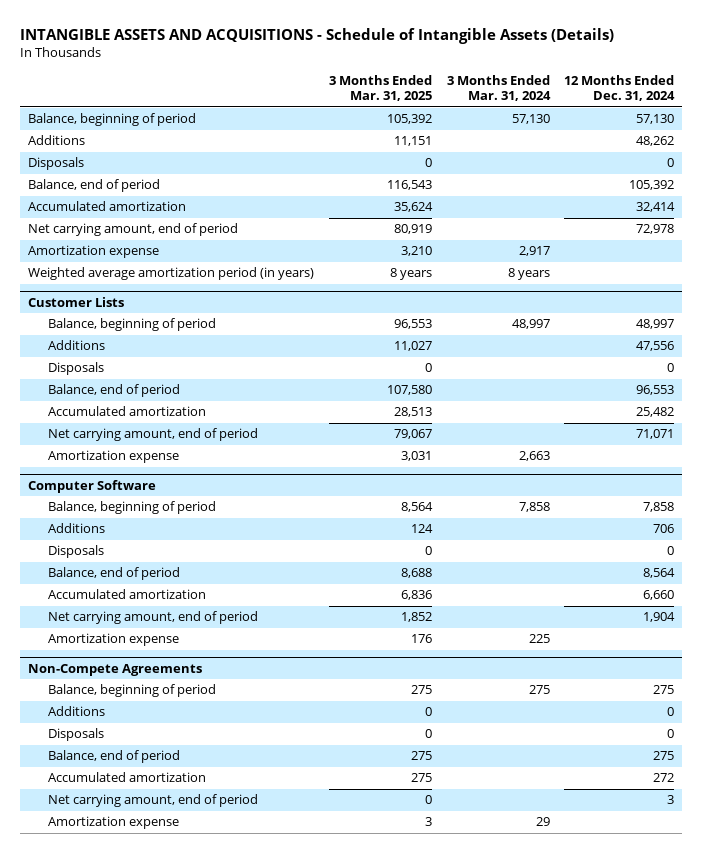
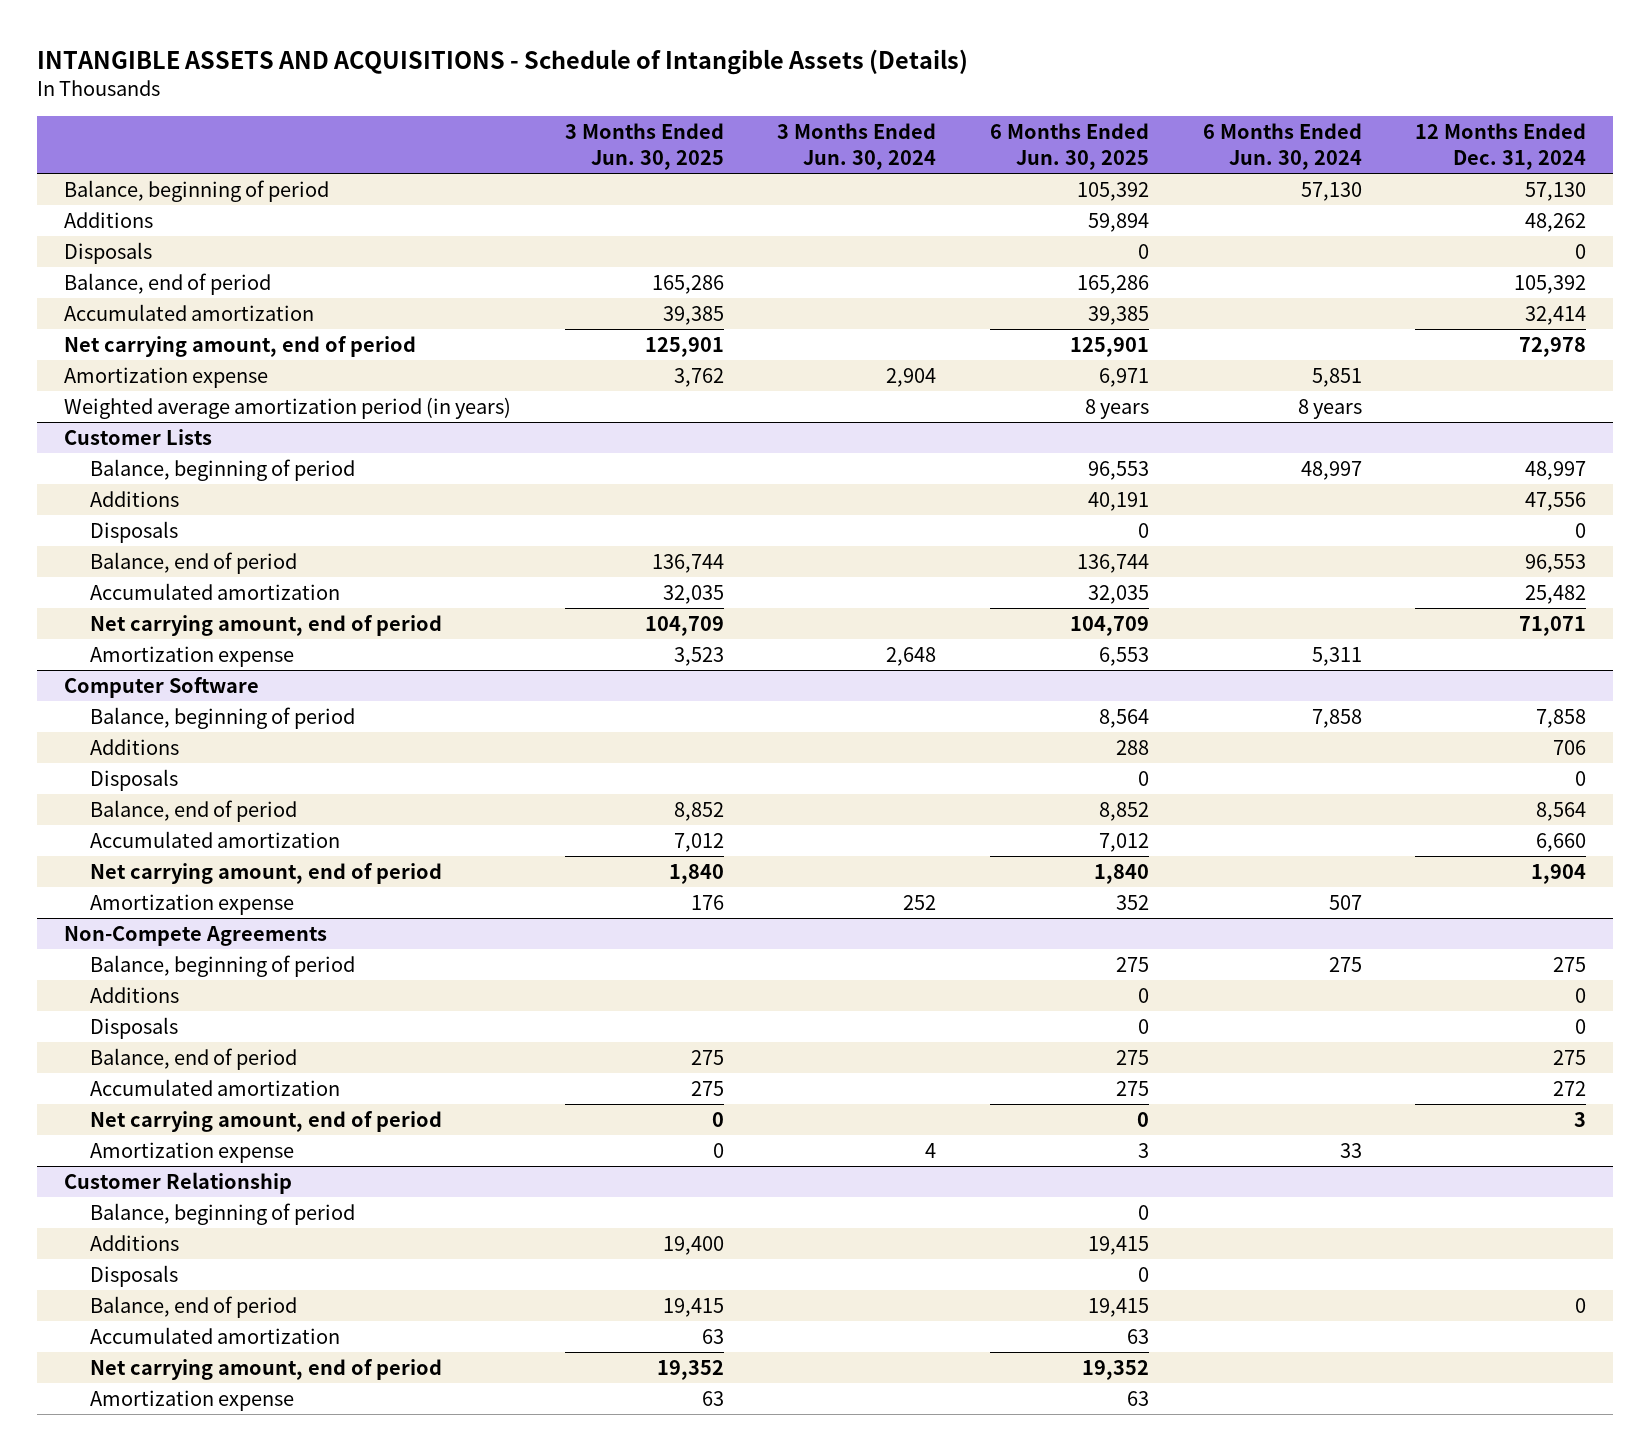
- | 3 Months Ended Mar. 31, 2025 | 3 Months Ended Mar. 31, 2024 | 12 Months Ended Dec. 31, 2024
+ | 3 Months Ended Jun. 30, 2025 | 3 Months Ended Jun. 30, 2024 | 6 Months Ended Jun. 30, 2025 | 6 Months Ended Jun. 30, 2024 | 12 Months Ended Dec. 31, 2024
+ Customer Relationship
+ Balance, beginning of period | | | 0 | |
+ Additions | 19,400 | | 19,415 | |
+ Disposals | | | 0 | |
+ Balance, end of period | 19,415 | | 19,415 | | 0
+ Accumulated amortization | 63 | | 63 | |
+ Net carrying amount, end of period | 19,352 | | 19,352 | |
+ Amortization expense | 63 | | 63 | |

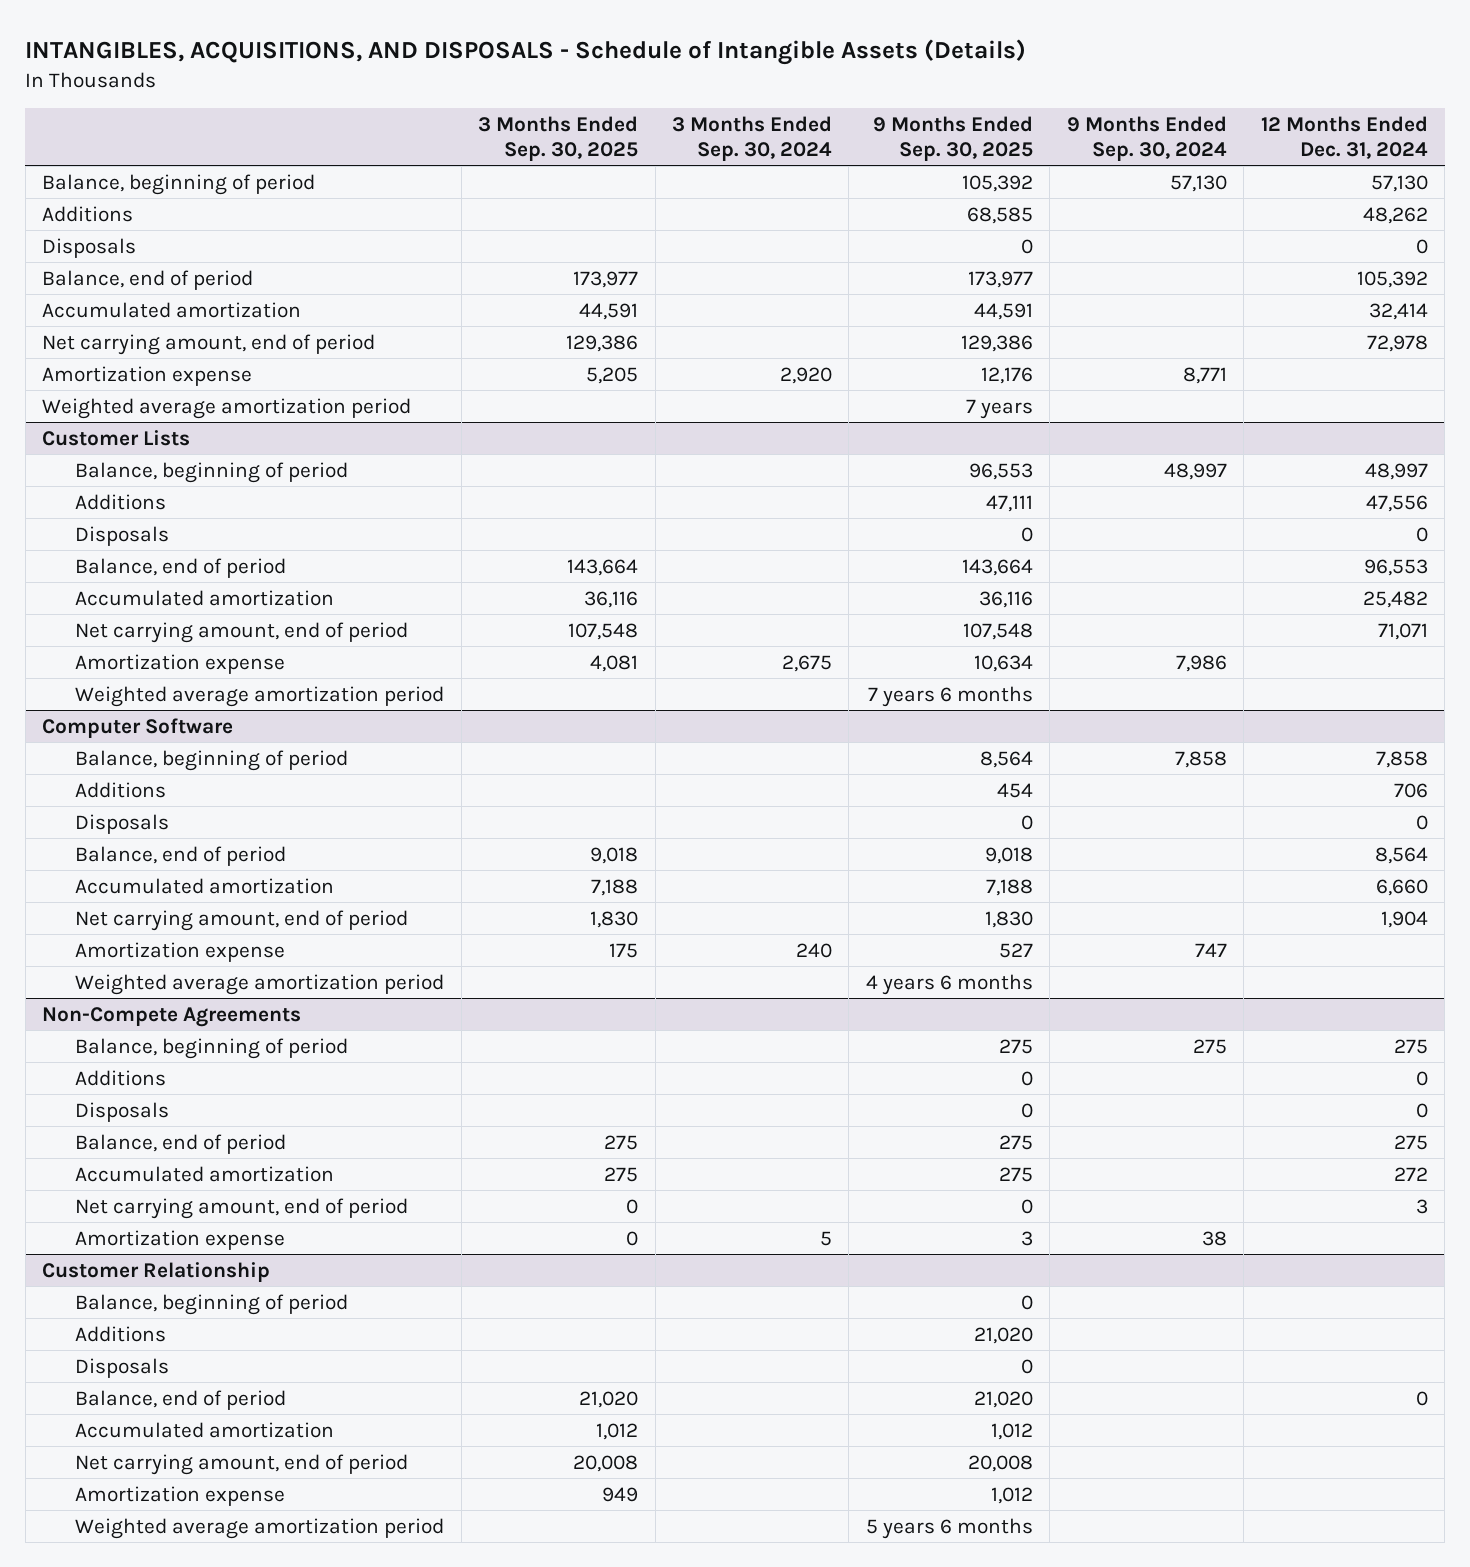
- INTANGIBLE ASSETS AND ACQUISITIONS - Schedule of Intangible Assets (Details)
+ INTANGIBLES, ACQUISITIONS, AND DISPOSALS - Schedule of Intangible Assets (Details)
- | 3 Months Ended Jun. 30, 2025 | 3 Months Ended Jun. 30, 2024 | 6 Months Ended Jun. 30, 2025 | 6 Months Ended Jun. 30, 2024 | 12 Months Ended Dec. 31, 2024
+ | 3 Months Ended Sep. 30, 2025 | 3 Months Ended Sep. 30, 2024 | 9 Months Ended Sep. 30, 2025 | 9 Months Ended Sep. 30, 2024 | 12 Months Ended Dec. 31, 2024
- Weighted average amortization period (in years) | | | 8 years | 8 years |
+ Weighted average amortization period | | | 7 years | |
@ Customer Lists
+ Weighted average amortization period | | | 7 years 6 months | |
@ Computer Software
+ Weighted average amortization period | | | 4 years 6 months | |
@ Customer Relationship
+ Weighted average amortization period | | | 5 years 6 months | |

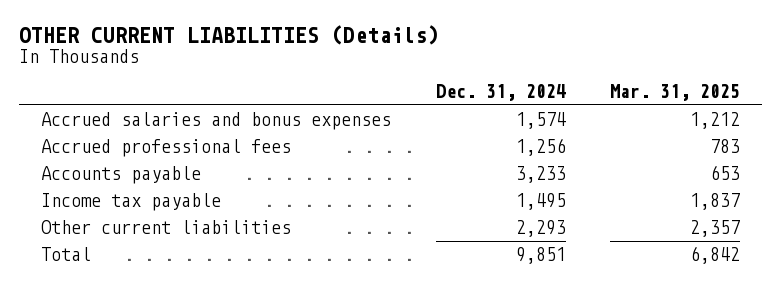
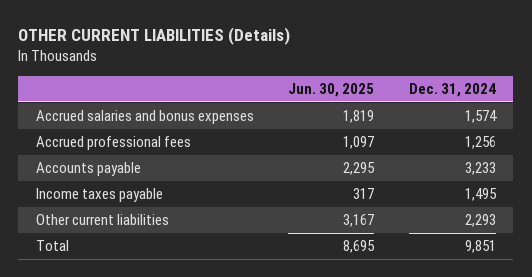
- | Dec. 31, 2024 | Mar. 31, 2025
+ | Jun. 30, 2025 | Dec. 31, 2024
- Income tax payable | 1,495 | 1,837
+ Income taxes payable | 317 | 1,495

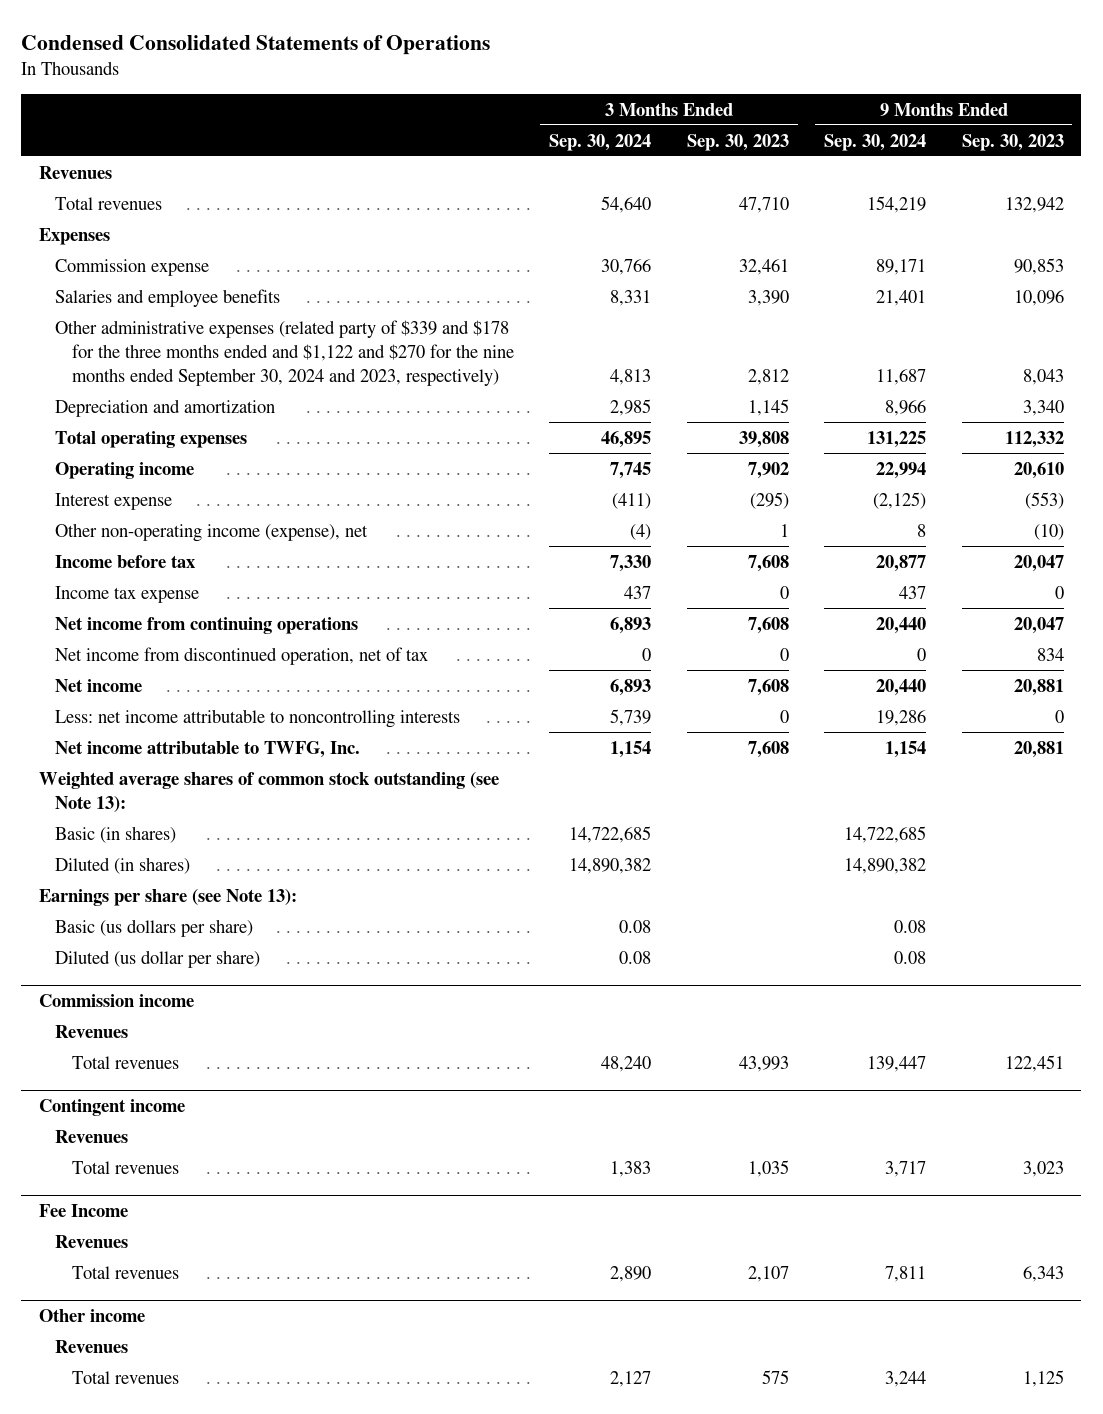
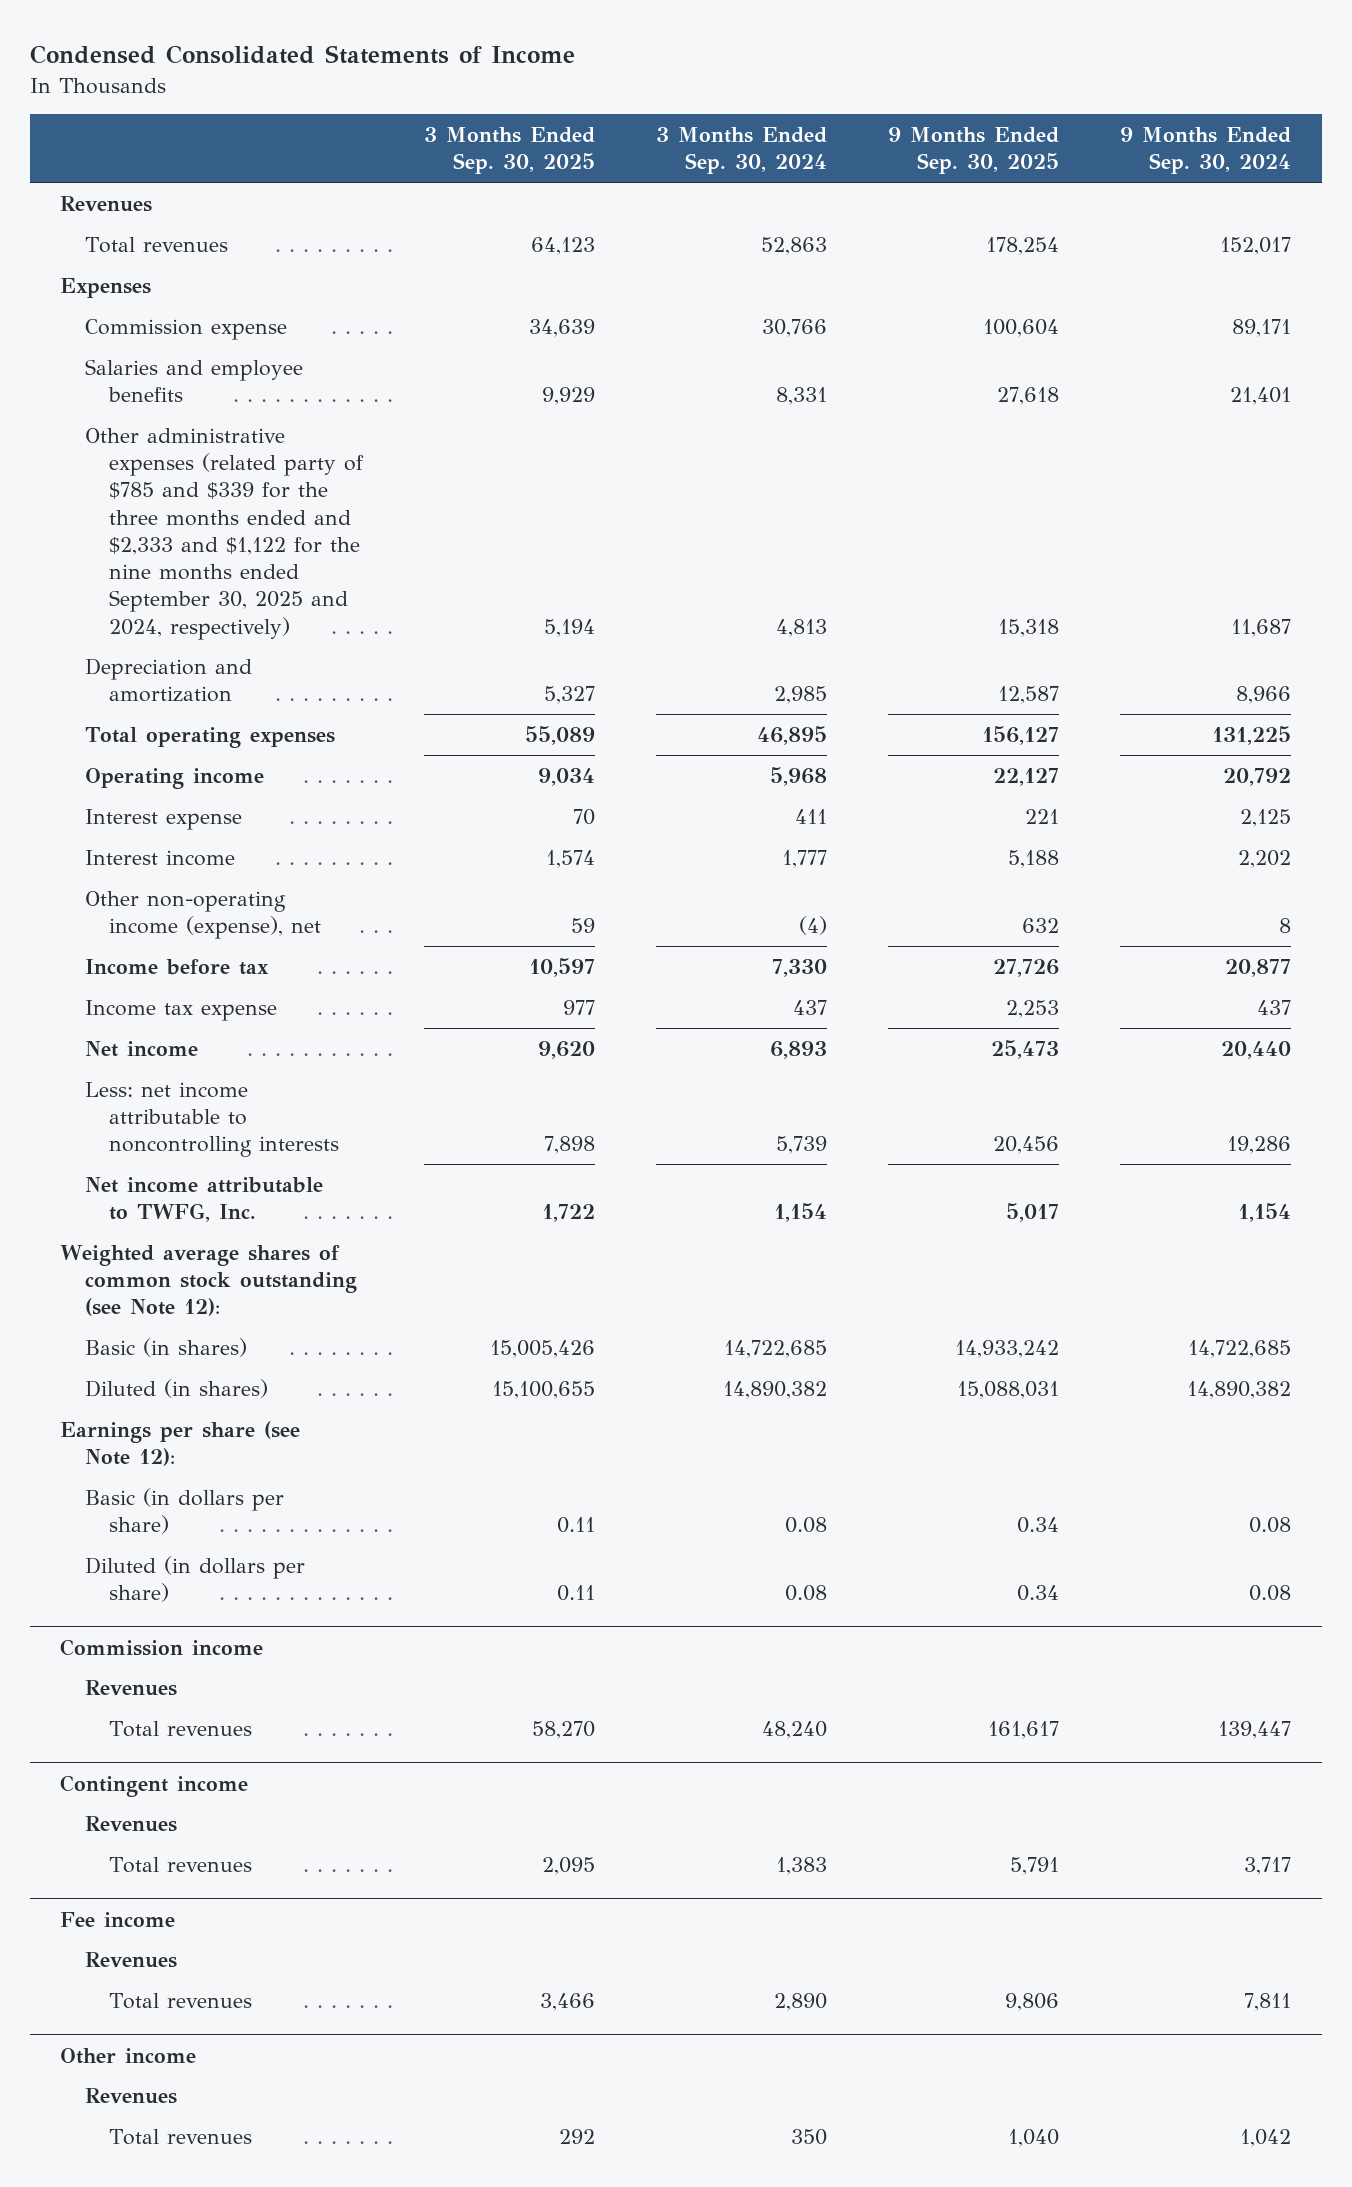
- Condensed Consolidated Statements of Operations
+ Condensed Consolidated Statements of Income
- | 3 Months Ended Sep. 30, 2024 | 3 Months Ended Sep. 30, 2023 | 9 Months Ended Sep. 30, 2024 | 9 Months Ended Sep. 30, 2023
+ | 3 Months Ended Sep. 30, 2025 | 3 Months Ended Sep. 30, 2024 | 9 Months Ended Sep. 30, 2025 | 9 Months Ended Sep. 30, 2024
- Total revenues | 54,640 | 47,710 | 154,219 | 132,942
+ Total revenues | 64,123 | 52,863 | 178,254 | 152,017
- Other administrative expenses (related party of $339 and $178 for the three months ended and $1,122 and $270 for the nine months ended September 30, 2024 and 2023, respectively) | 4,813 | 2,812 | 11,687 | 8,043
+ Other administrative expenses (related party of $785 and $339 for the three months ended and $2,333 and $1,122 for the nine months ended September 30, 2025 and 2024, respectively) | 5,194 | 4,813 | 15,318 | 11,687
- Operating income | 7,745 | 7,902 | 22,994 | 20,610
- Interest expense | (411) | (295) | (2,125) | (553)
+ Operating income | 9,034 | 5,968 | 22,127 | 20,792
+ Interest expense | 70 | 411 | 221 | 2,125
+ Interest income | 1,574 | 1,777 | 5,188 | 2,202
- Net income from continuing operations | 6,893 | 7,608 | 20,440 | 20,047
- Net income from discontinued operation, net of tax | 0 | 0 | 0 | 834
- Weighted average shares of common stock outstanding (see Note 13):
+ Weighted average shares of common stock outstanding (see Note 12):
- Earnings per share (see Note 13):
- Basic (us dollars per share) | 0.08 | | 0.08 |
- Diluted (us dollar per share) | 0.08 | | 0.08 |
+ Earnings per share (see Note 12):
+ Basic (in dollars per share) | 0.11 | 0.08 | 0.34 | 0.08
+ Diluted (in dollars per share) | 0.11 | 0.08 | 0.34 | 0.08
- Fee Income
+ Fee income
@ Other income
- Total revenues | 2,127 | 575 | 3,244 | 1,125
+ Total revenues | 292 | 350 | 1,040 | 1,042

